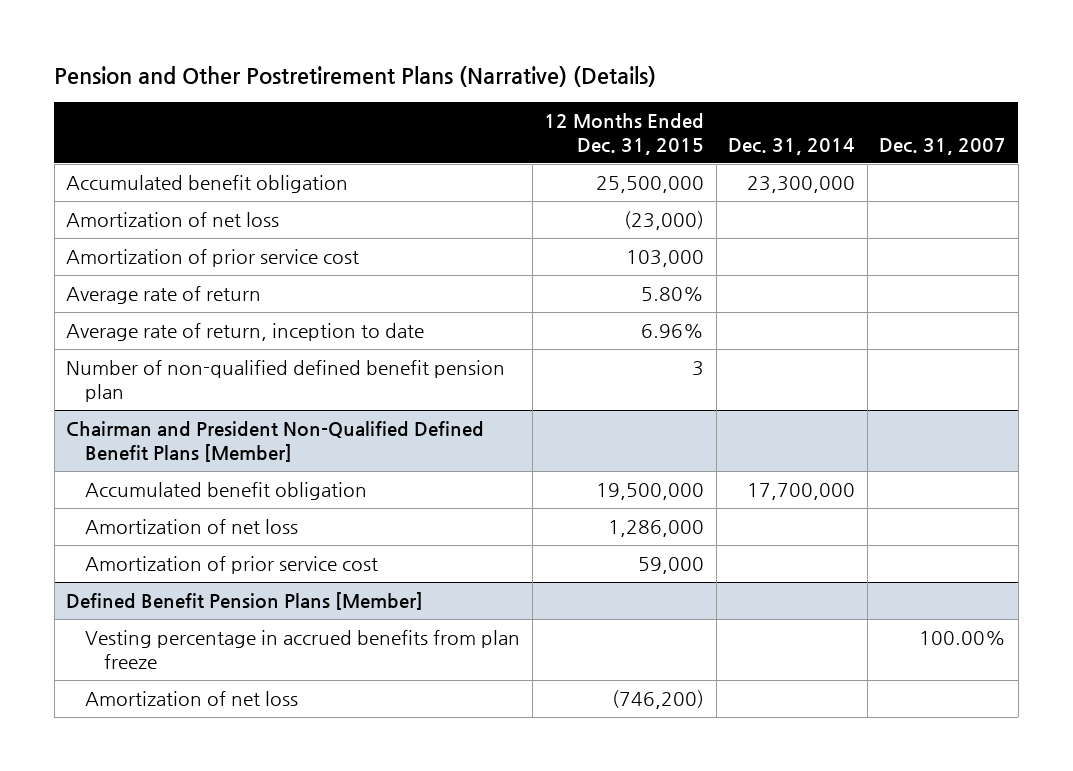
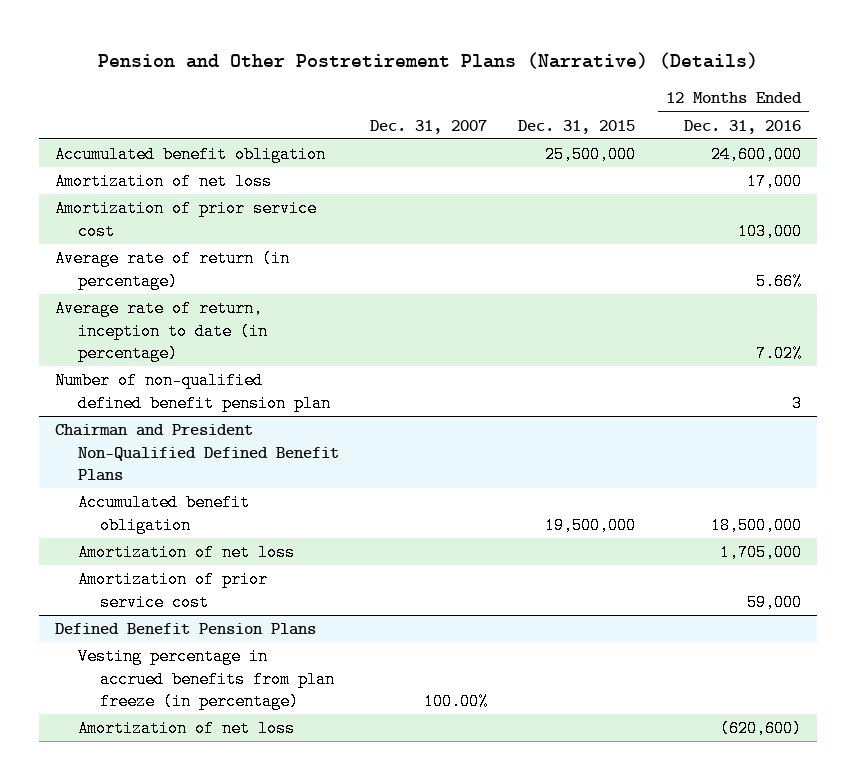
- | 12 Months Ended Dec. 31, 2015 | Dec. 31, 2014 | Dec. 31, 2007
+ | Dec. 31, 2007 | Dec. 31, 2015 | 12 Months Ended Dec. 31, 2016
- Average rate of return | 5.80% | |
- Average rate of return, inception to date | 6.96% | |
+ Average rate of return (in percentage) | | | 5.66%
+ Average rate of return, inception to date (in percentage) | | | 7.02%
- Chairman and President Non-Qualified Defined Benefit Plans [Member]
+ Chairman and President Non-Qualified Defined Benefit Plans
- Defined Benefit Pension Plans [Member]
- Vesting percentage in accrued benefits from plan freeze | | | 100.00%
+ Defined Benefit Pension Plans
+ Vesting percentage in accrued benefits from plan freeze (in percentage) | 100.00% | |

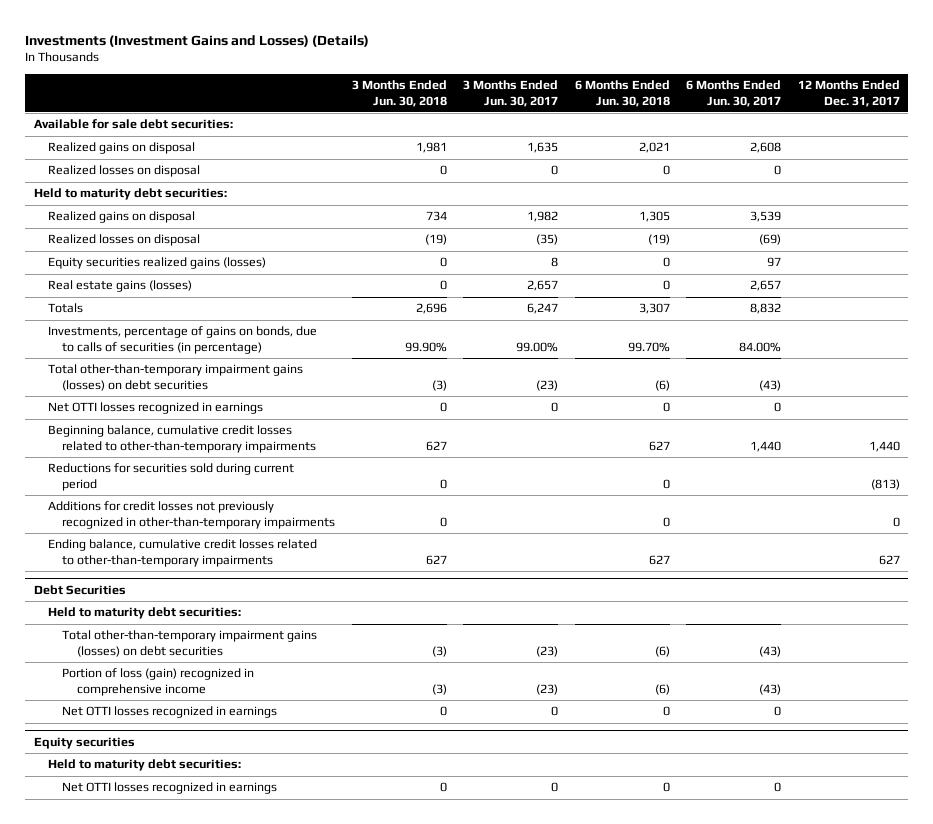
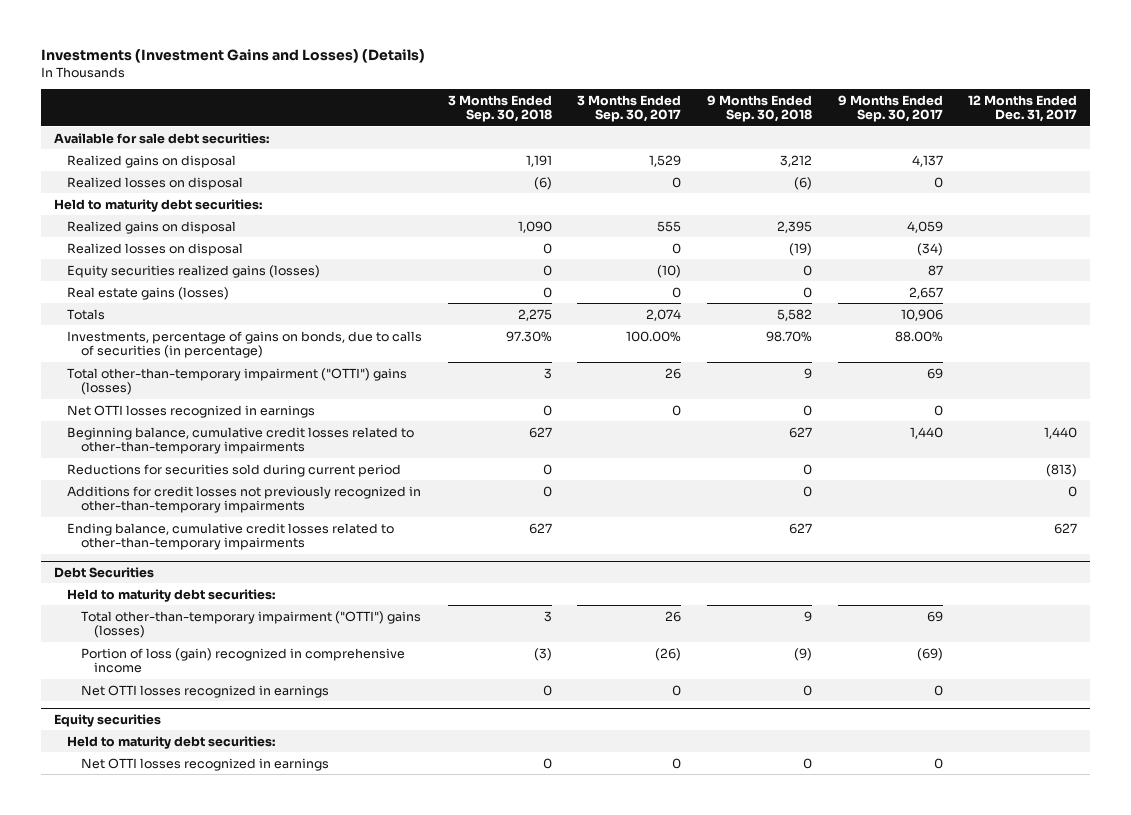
- | 3 Months Ended Jun. 30, 2018 | 3 Months Ended Jun. 30, 2017 | 6 Months Ended Jun. 30, 2018 | 6 Months Ended Jun. 30, 2017 | 12 Months Ended Dec. 31, 2017
+ | 3 Months Ended Sep. 30, 2018 | 3 Months Ended Sep. 30, 2017 | 9 Months Ended Sep. 30, 2018 | 9 Months Ended Sep. 30, 2017 | 12 Months Ended Dec. 31, 2017
- Total other-than-temporary impairment gains (losses) on debt securities | (3) | (23) | (6) | (43) |
+ Total other-than-temporary impairment ("OTTI") gains (losses) | 3 | 26 | 9 | 69 |
@ Debt Securities
- Total other-than-temporary impairment gains (losses) on debt securities | (3) | (23) | (6) | (43) |
+ Total other-than-temporary impairment ("OTTI") gains (losses) | 3 | 26 | 9 | 69 |

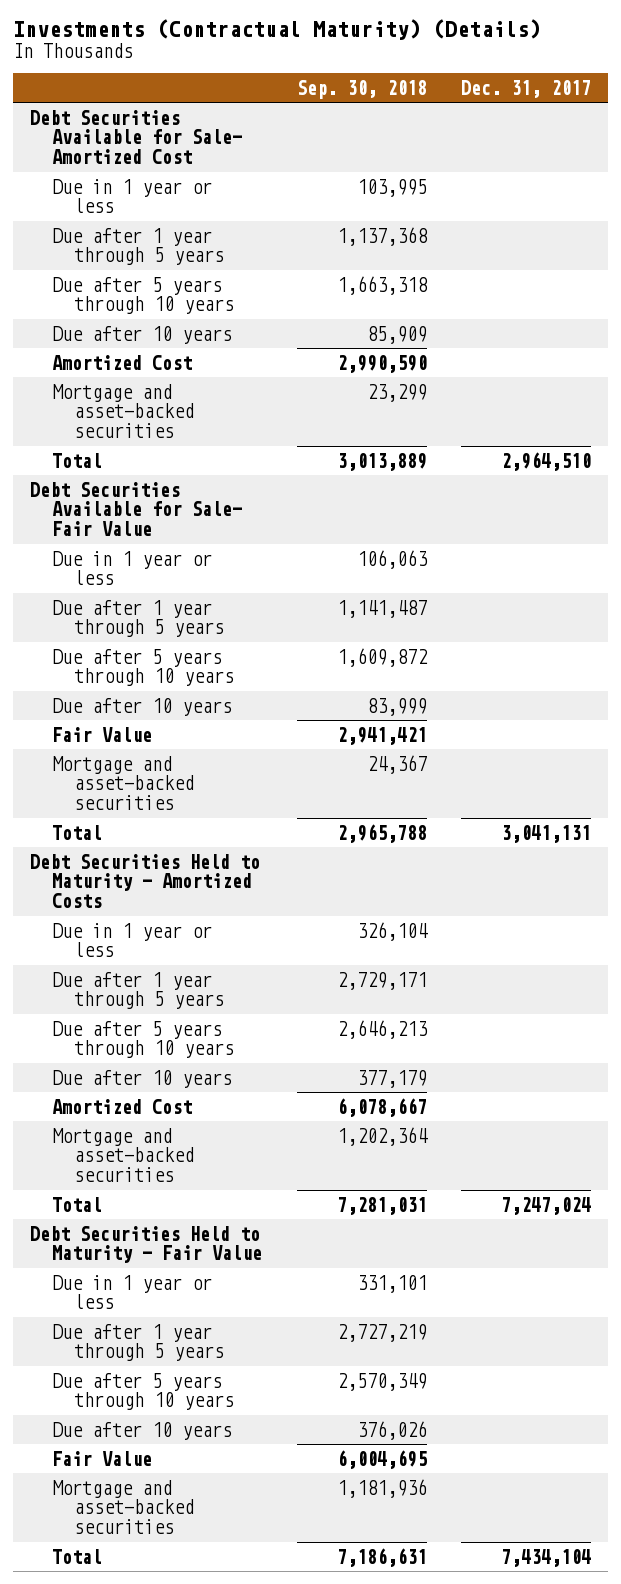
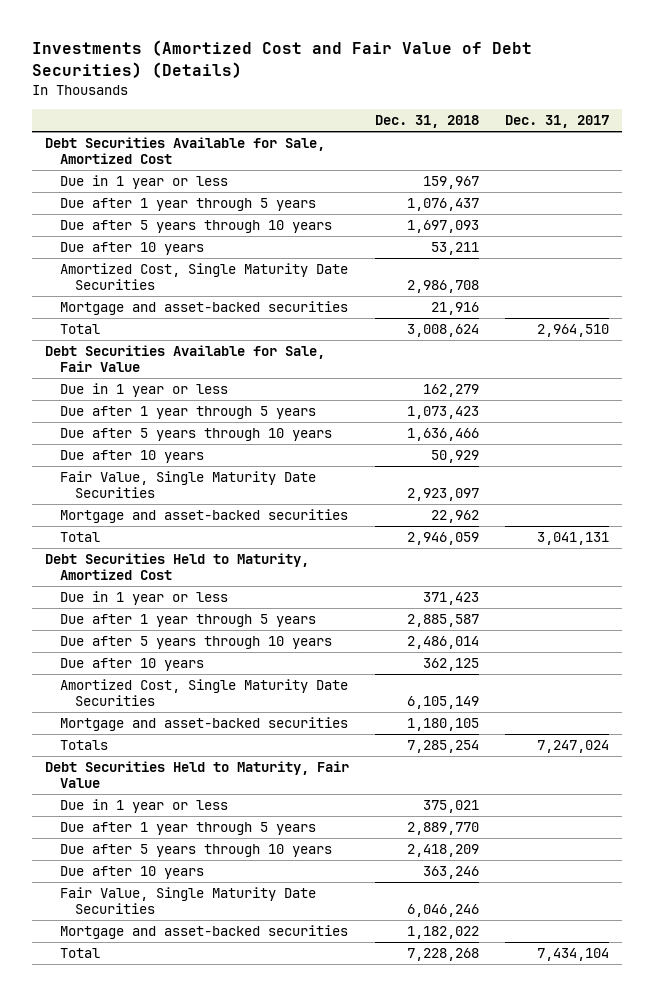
- Investments (Contractual Maturity) (Details)
+ Investments (Amortized Cost and Fair Value of Debt Securities) (Details)
- | Sep. 30, 2018 | Dec. 31, 2017
+ | Dec. 31, 2018 | Dec. 31, 2017
- Debt Securities Available for Sale- Amortized Cost
+ Debt Securities Available for Sale, Amortized Cost
- Amortized Cost | 2,990,590 |
+ Amortized Cost, Single Maturity Date Securities | 2,986,708 |
- Debt Securities Available for Sale- Fair Value
+ Debt Securities Available for Sale, Fair Value
- Fair Value | 2,941,421 |
+ Fair Value, Single Maturity Date Securities | 2,923,097 |
- Debt Securities Held to Maturity - Amortized Costs
+ Debt Securities Held to Maturity, Amortized Cost
- Amortized Cost | 6,078,667 |
+ Amortized Cost, Single Maturity Date Securities | 6,105,149 |
- Total | 7,281,031 | 7,247,024
- Debt Securities Held to Maturity - Fair Value
+ Totals | 7,285,254 | 7,247,024
+ Debt Securities Held to Maturity, Fair Value
- Fair Value | 6,004,695 |
+ Fair Value, Single Maturity Date Securities | 6,046,246 |

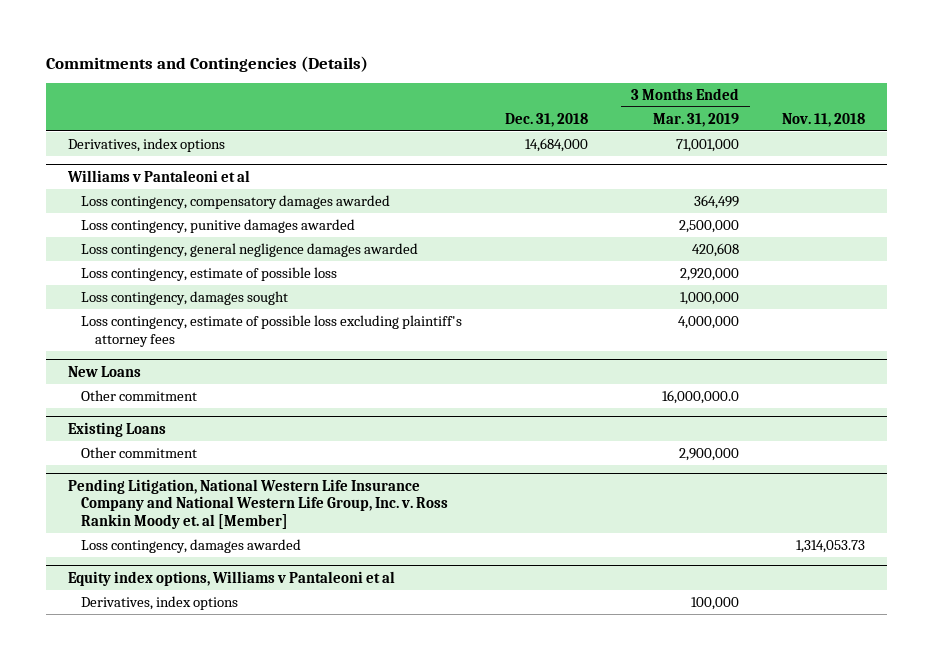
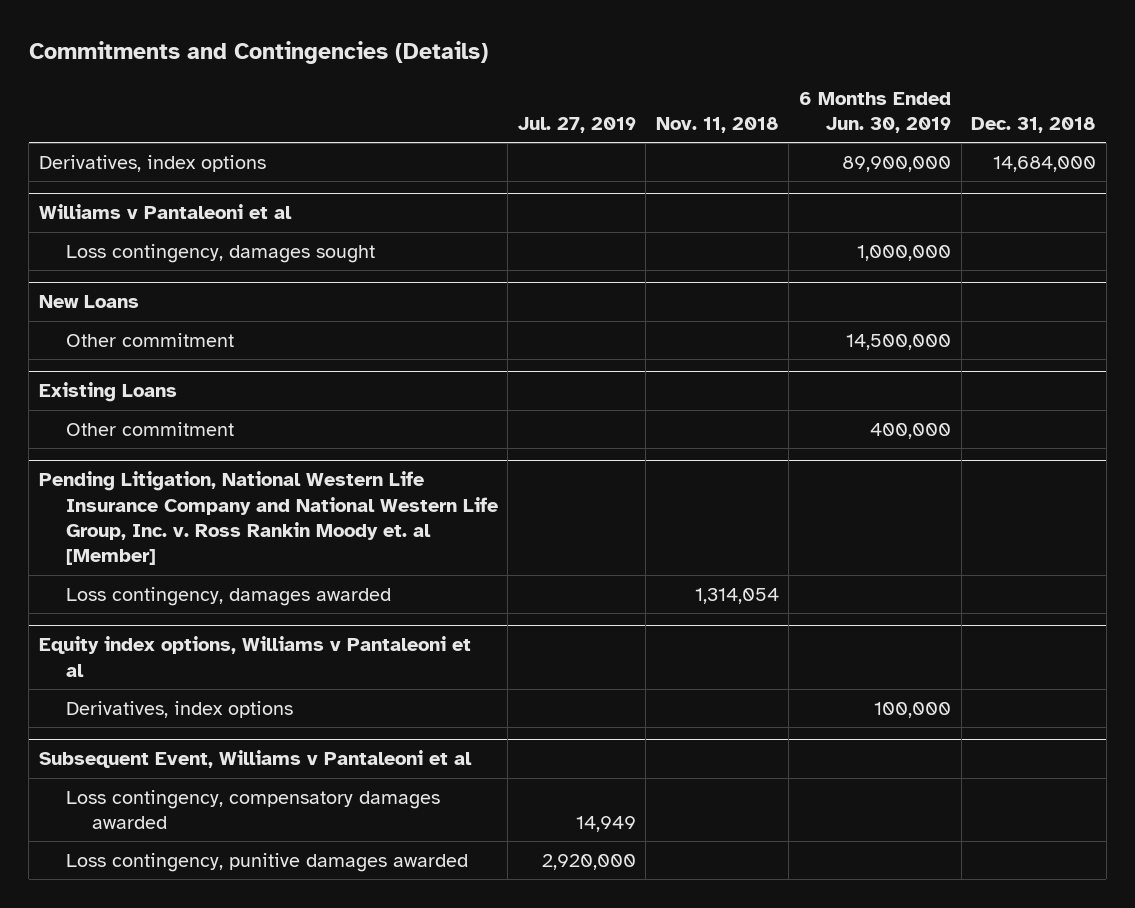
- | Dec. 31, 2018 | 3 Months Ended Mar. 31, 2019 | Nov. 11, 2018
+ | Jul. 27, 2019 | Nov. 11, 2018 | 6 Months Ended Jun. 30, 2019 | Dec. 31, 2018
@ Williams v Pantaleoni et al
- Loss contingency, compensatory damages awarded | | 364,499 |
- Loss contingency, punitive damages awarded | | 2,500,000 |
- Loss contingency, general negligence damages awarded | | 420,608 |
- Loss contingency, estimate of possible loss | | 2,920,000 |
- Loss contingency, estimate of possible loss excluding plaintiff's attorney fees | | 4,000,000 |
@ Pending Litigation, National Western Life Insurance Company and National Western Life Group, Inc. v. Ross Rankin Moody et. al [Member]
- Loss contingency, damages awarded | | | 1,314,053.73
+ Loss contingency, damages awarded | | 1,314,054 | |
+ Subsequent Event, Williams v Pantaleoni et al
+ Loss contingency, compensatory damages awarded | 14,949 | | |
+ Loss contingency, punitive damages awarded | 2,920,000 | | |

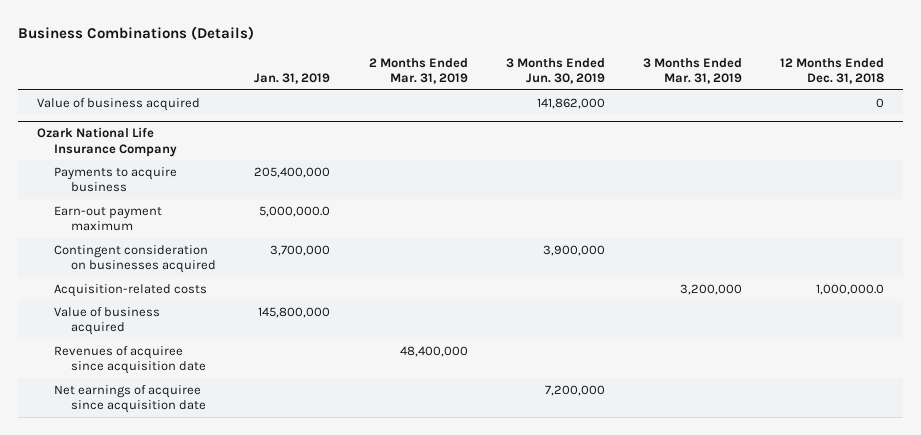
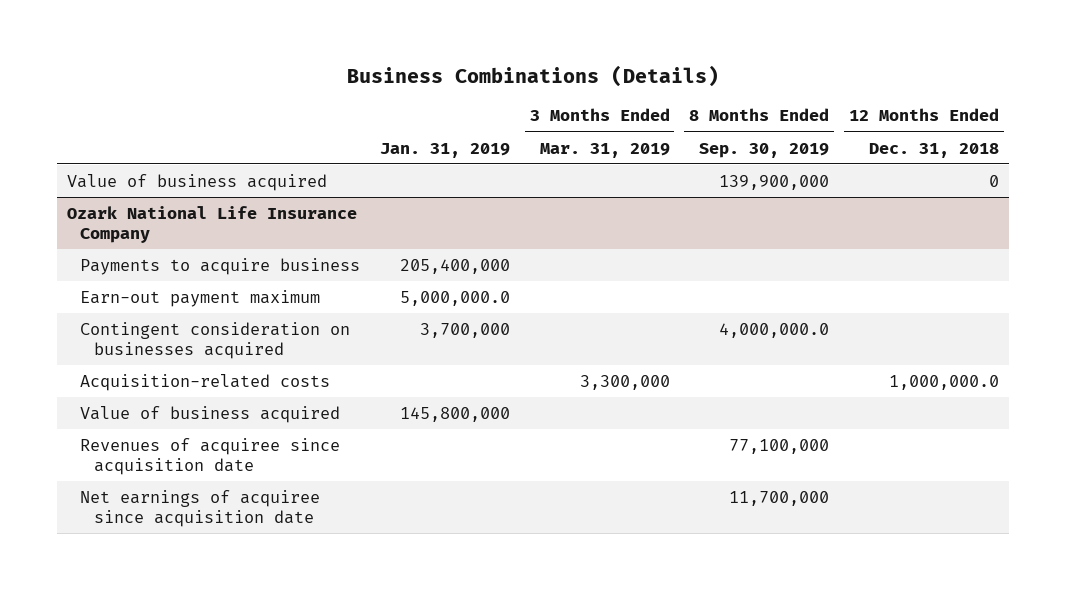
- | Jan. 31, 2019 | 2 Months Ended Mar. 31, 2019 | 3 Months Ended Jun. 30, 2019 | 3 Months Ended Mar. 31, 2019 | 12 Months Ended Dec. 31, 2018
+ | Jan. 31, 2019 | 3 Months Ended Mar. 31, 2019 | 8 Months Ended Sep. 30, 2019 | 12 Months Ended Dec. 31, 2018
@ Ozark National Life Insurance Company
- Acquisition-related costs | | | | 3,200,000 | 1,000,000.0
+ Acquisition-related costs | | 3,300,000 | | 1,000,000.0

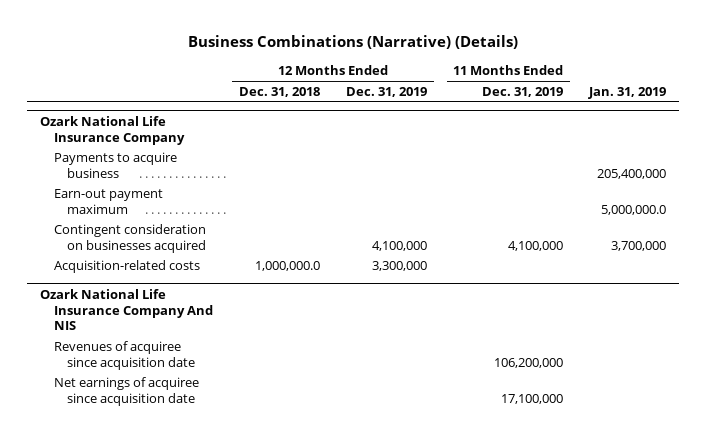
- Business Combinations (Details)
+ Business Combinations (Narrative) (Details)
- | Jan. 31, 2019 | 3 Months Ended Mar. 31, 2019 | 8 Months Ended Sep. 30, 2019 | 12 Months Ended Dec. 31, 2018
+ | 12 Months Ended Dec. 31, 2018 | 12 Months Ended Dec. 31, 2019 | 11 Months Ended Dec. 31, 2019 | Jan. 31, 2019
- Value of business acquired | | | 139,900,000 | 0
@ Ozark National Life Insurance Company
- Value of business acquired | 145,800,000 | | |
- Revenues of acquiree since acquisition date | | | 77,100,000 |
- Net earnings of acquiree since acquisition date | | | 11,700,000 |
+ Ozark National Life Insurance Company And NIS
+ Revenues of acquiree since acquisition date | | | 106,200,000 |
+ Net earnings of acquiree since acquisition date | | | 17,100,000 |

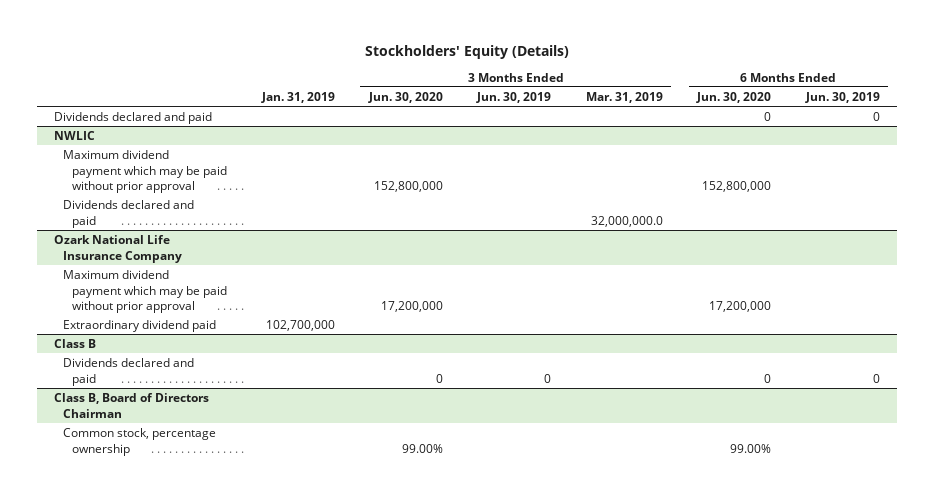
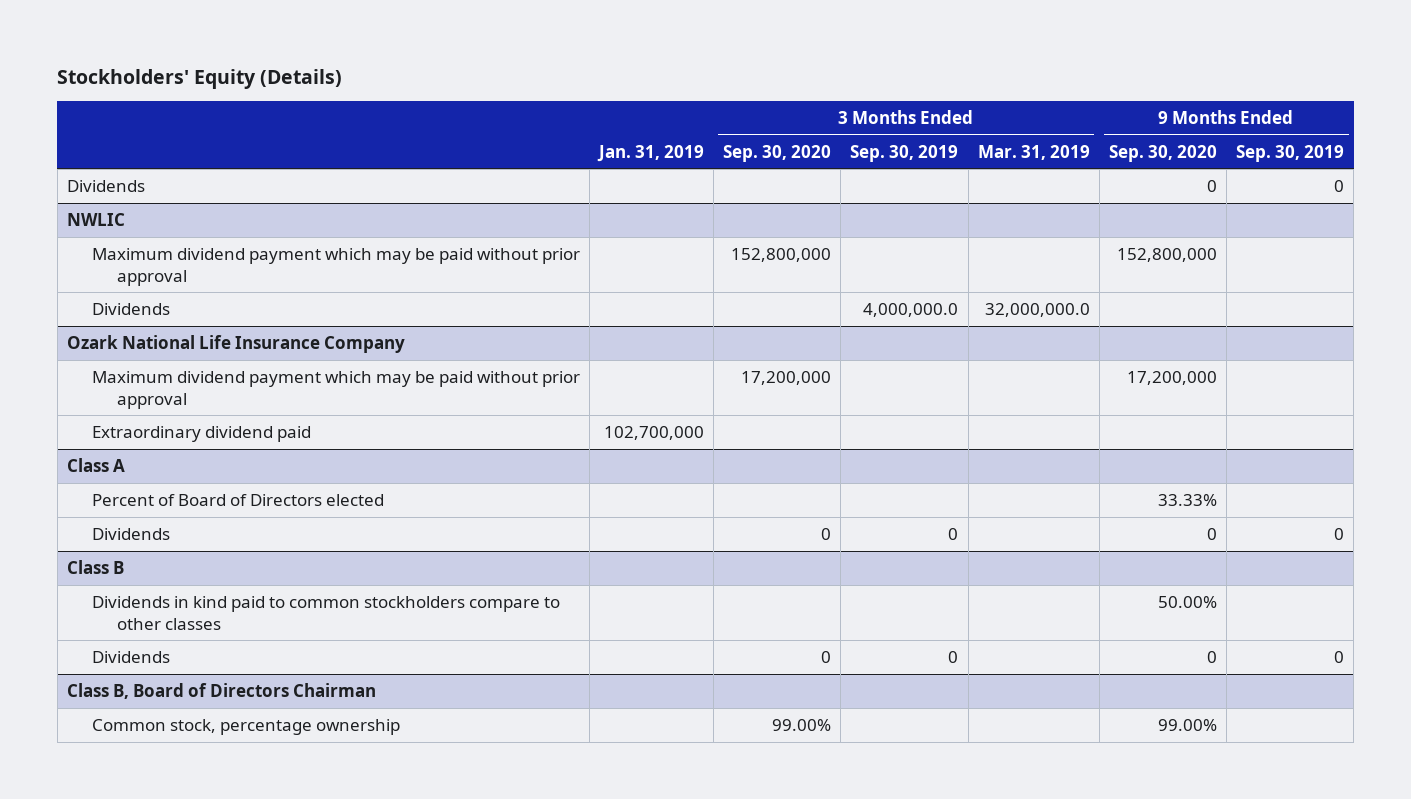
- | Jan. 31, 2019 | 3 Months Ended Jun. 30, 2020 | 3 Months Ended Jun. 30, 2019 | 3 Months Ended Mar. 31, 2019 | 6 Months Ended Jun. 30, 2020 | 6 Months Ended Jun. 30, 2019
+ | Jan. 31, 2019 | 3 Months Ended Sep. 30, 2020 | 3 Months Ended Sep. 30, 2019 | 3 Months Ended Mar. 31, 2019 | 9 Months Ended Sep. 30, 2020 | 9 Months Ended Sep. 30, 2019
- Dividends declared and paid | | | | | 0 | 0
+ Dividends | | | | | 0 | 0
@ NWLIC
- Dividends declared and paid | | | | 32,000,000.0 | |
+ Dividends | | | 4,000,000.0 | 32,000,000.0 | |
+ Class A
+ Percent of Board of Directors elected | | | | | 33.33% |
+ Dividends | | 0 | 0 | | 0 | 0
@ Class B
- Dividends declared and paid | | 0 | 0 | | 0 | 0
+ Dividends in kind paid to common stockholders compare to other classes | | | | | 50.00% |
+ Dividends | | 0 | 0 | | 0 | 0

